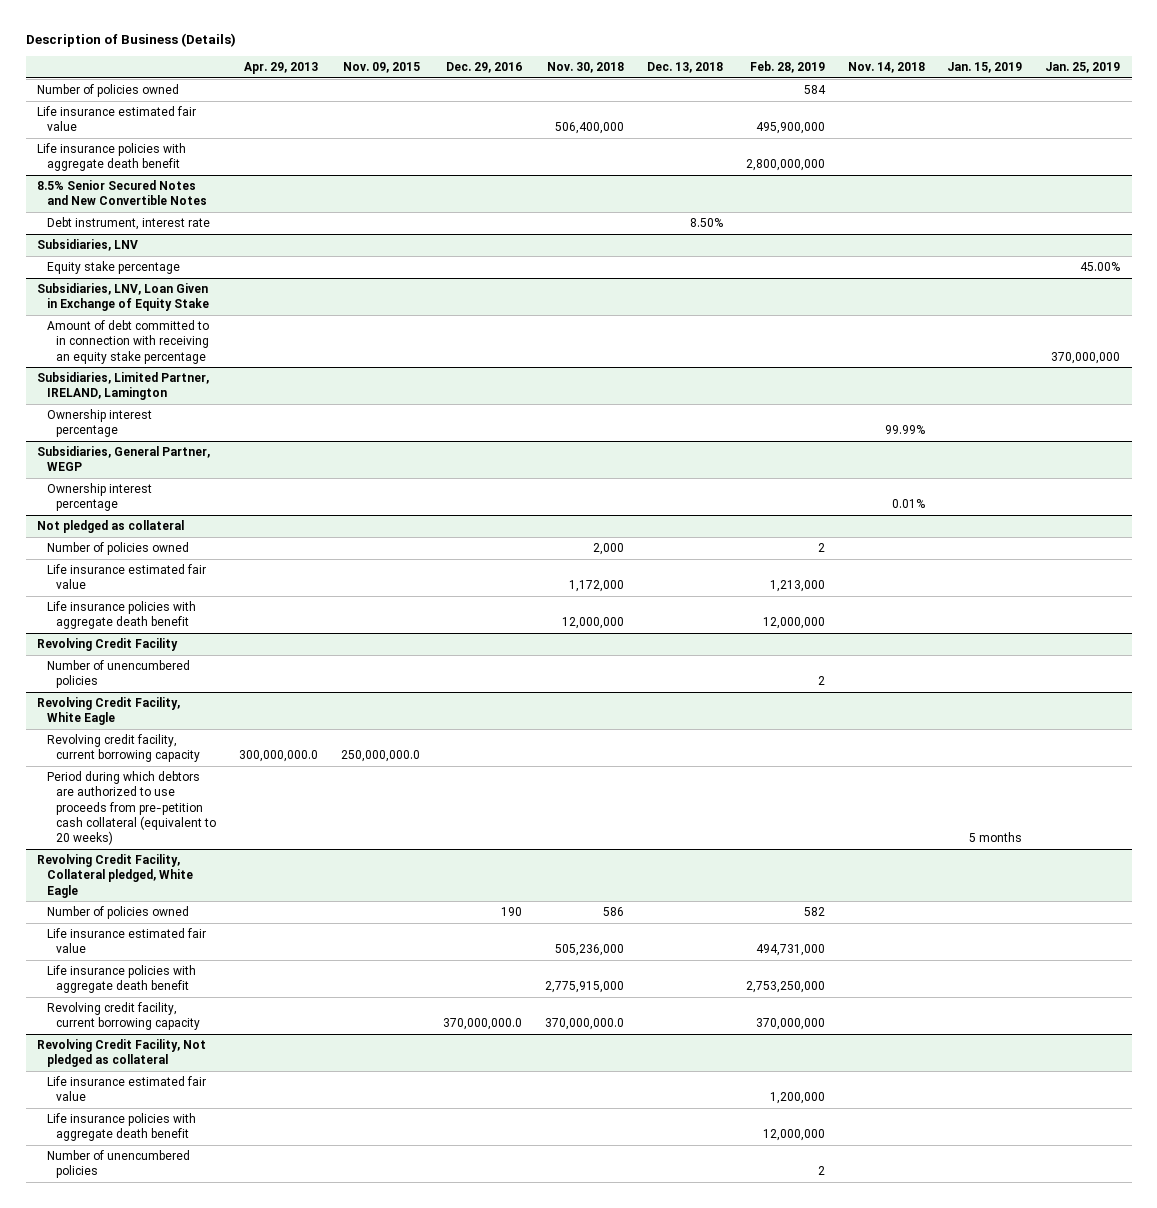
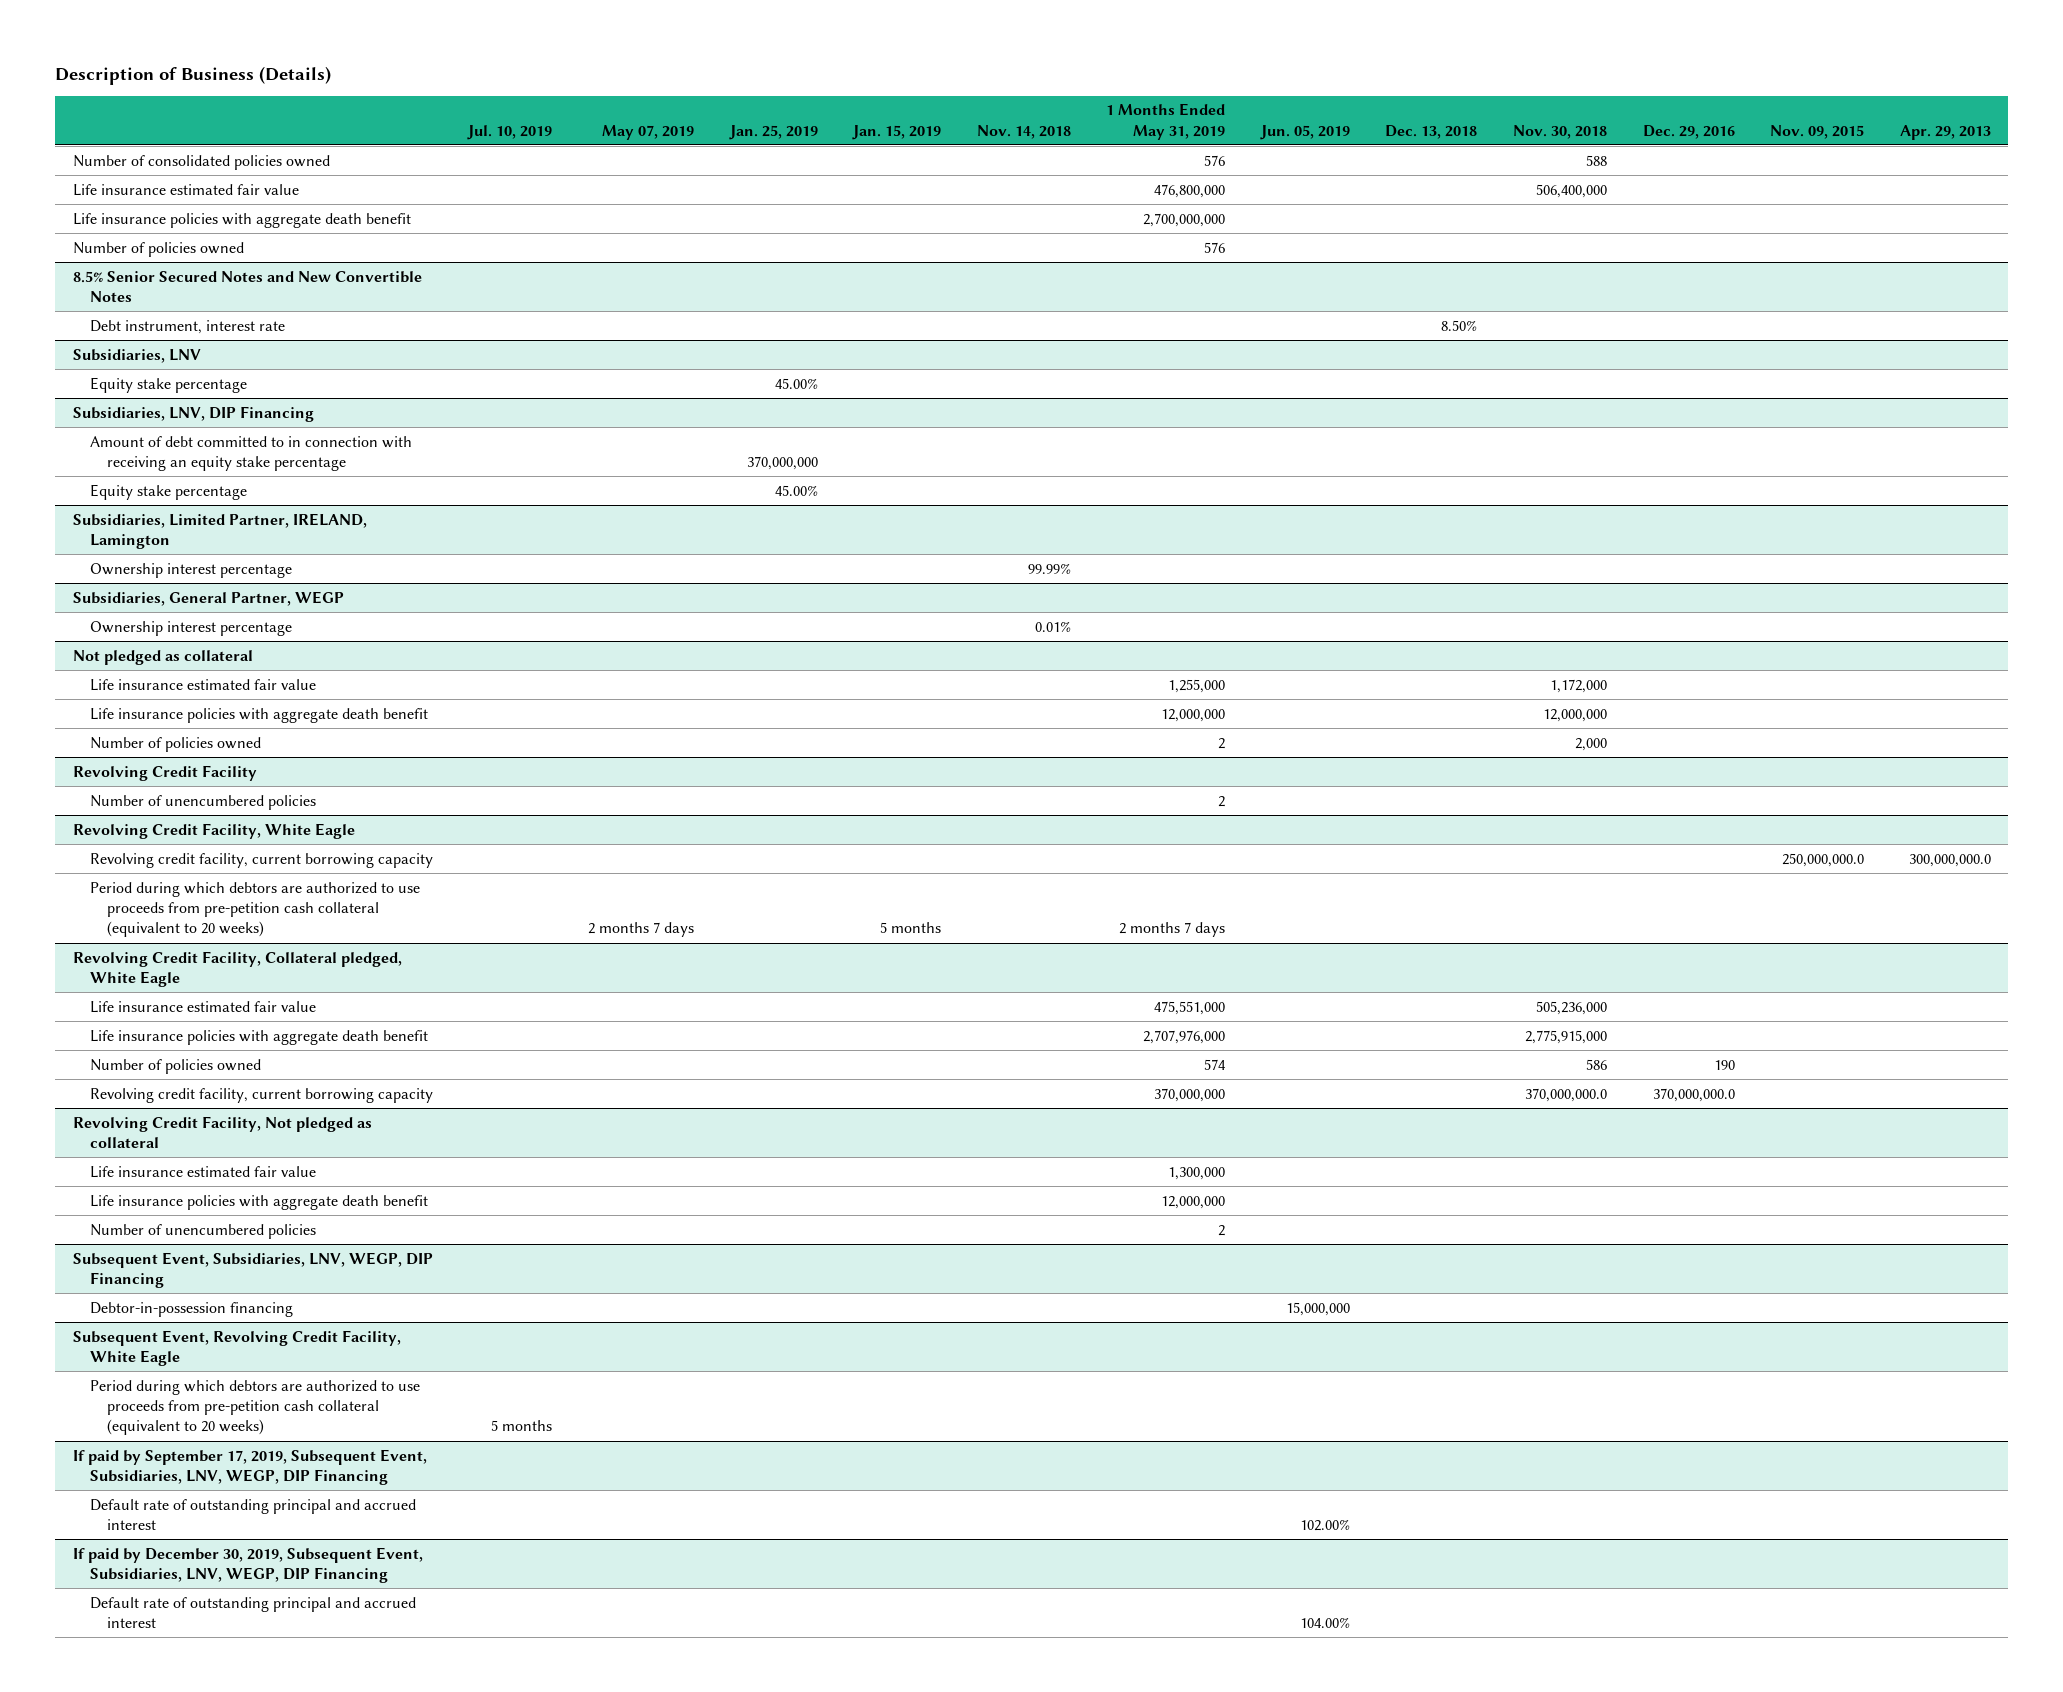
- | Apr. 29, 2013 | Nov. 09, 2015 | Dec. 29, 2016 | Nov. 30, 2018 | Dec. 13, 2018 | Feb. 28, 2019 | Nov. 14, 2018 | Jan. 15, 2019 | Jan. 25, 2019
+ | Jul. 10, 2019 | May 07, 2019 | Jan. 25, 2019 | Jan. 15, 2019 | Nov. 14, 2018 | 1 Months Ended May 31, 2019 | Jun. 05, 2019 | Dec. 13, 2018 | Nov. 30, 2018 | Dec. 29, 2016 | Nov. 09, 2015 | Apr. 29, 2013
+ Number of consolidated policies owned | | | | | | 576 | | | 588 | | |
moved down: Number of policies owned | | | | | | 576 | | | | | |
- Subsidiaries, LNV, Loan Given in Exchange of Equity Stake
+ Subsidiaries, LNV, DIP Financing
+ Equity stake percentage | | | 45.00% | | | | | | | | |
@ Not pledged as collateral
moved down: Number of policies owned | | | | | | 2 | | | 2,000 | | |
@ Revolving Credit Facility, Collateral pledged, White Eagle
moved down: Number of policies owned | | | | | | 574 | | | 586 | 190 | |
+ Subsequent Event, Subsidiaries, LNV, WEGP, DIP Financing
+ Debtor-in-possession financing | | | | | | | 15,000,000 | | | | |
+ Subsequent Event, Revolving Credit Facility, White Eagle
+ Period during which debtors are authorized to use proceeds from pre-petition cash collateral (equivalent to 20 weeks) | 5 months | | | | | | | | | | |
+ If paid by September 17, 2019, Subsequent Event, Subsidiaries, LNV, WEGP, DIP Financing
+ Default rate of outstanding principal and accrued interest | | | | | | | 102.00% | | | | |
+ If paid by December 30, 2019, Subsequent Event, Subsidiaries, LNV, WEGP, DIP Financing
+ Default rate of outstanding principal and accrued interest | | | | | | | 104.00% | | | | |

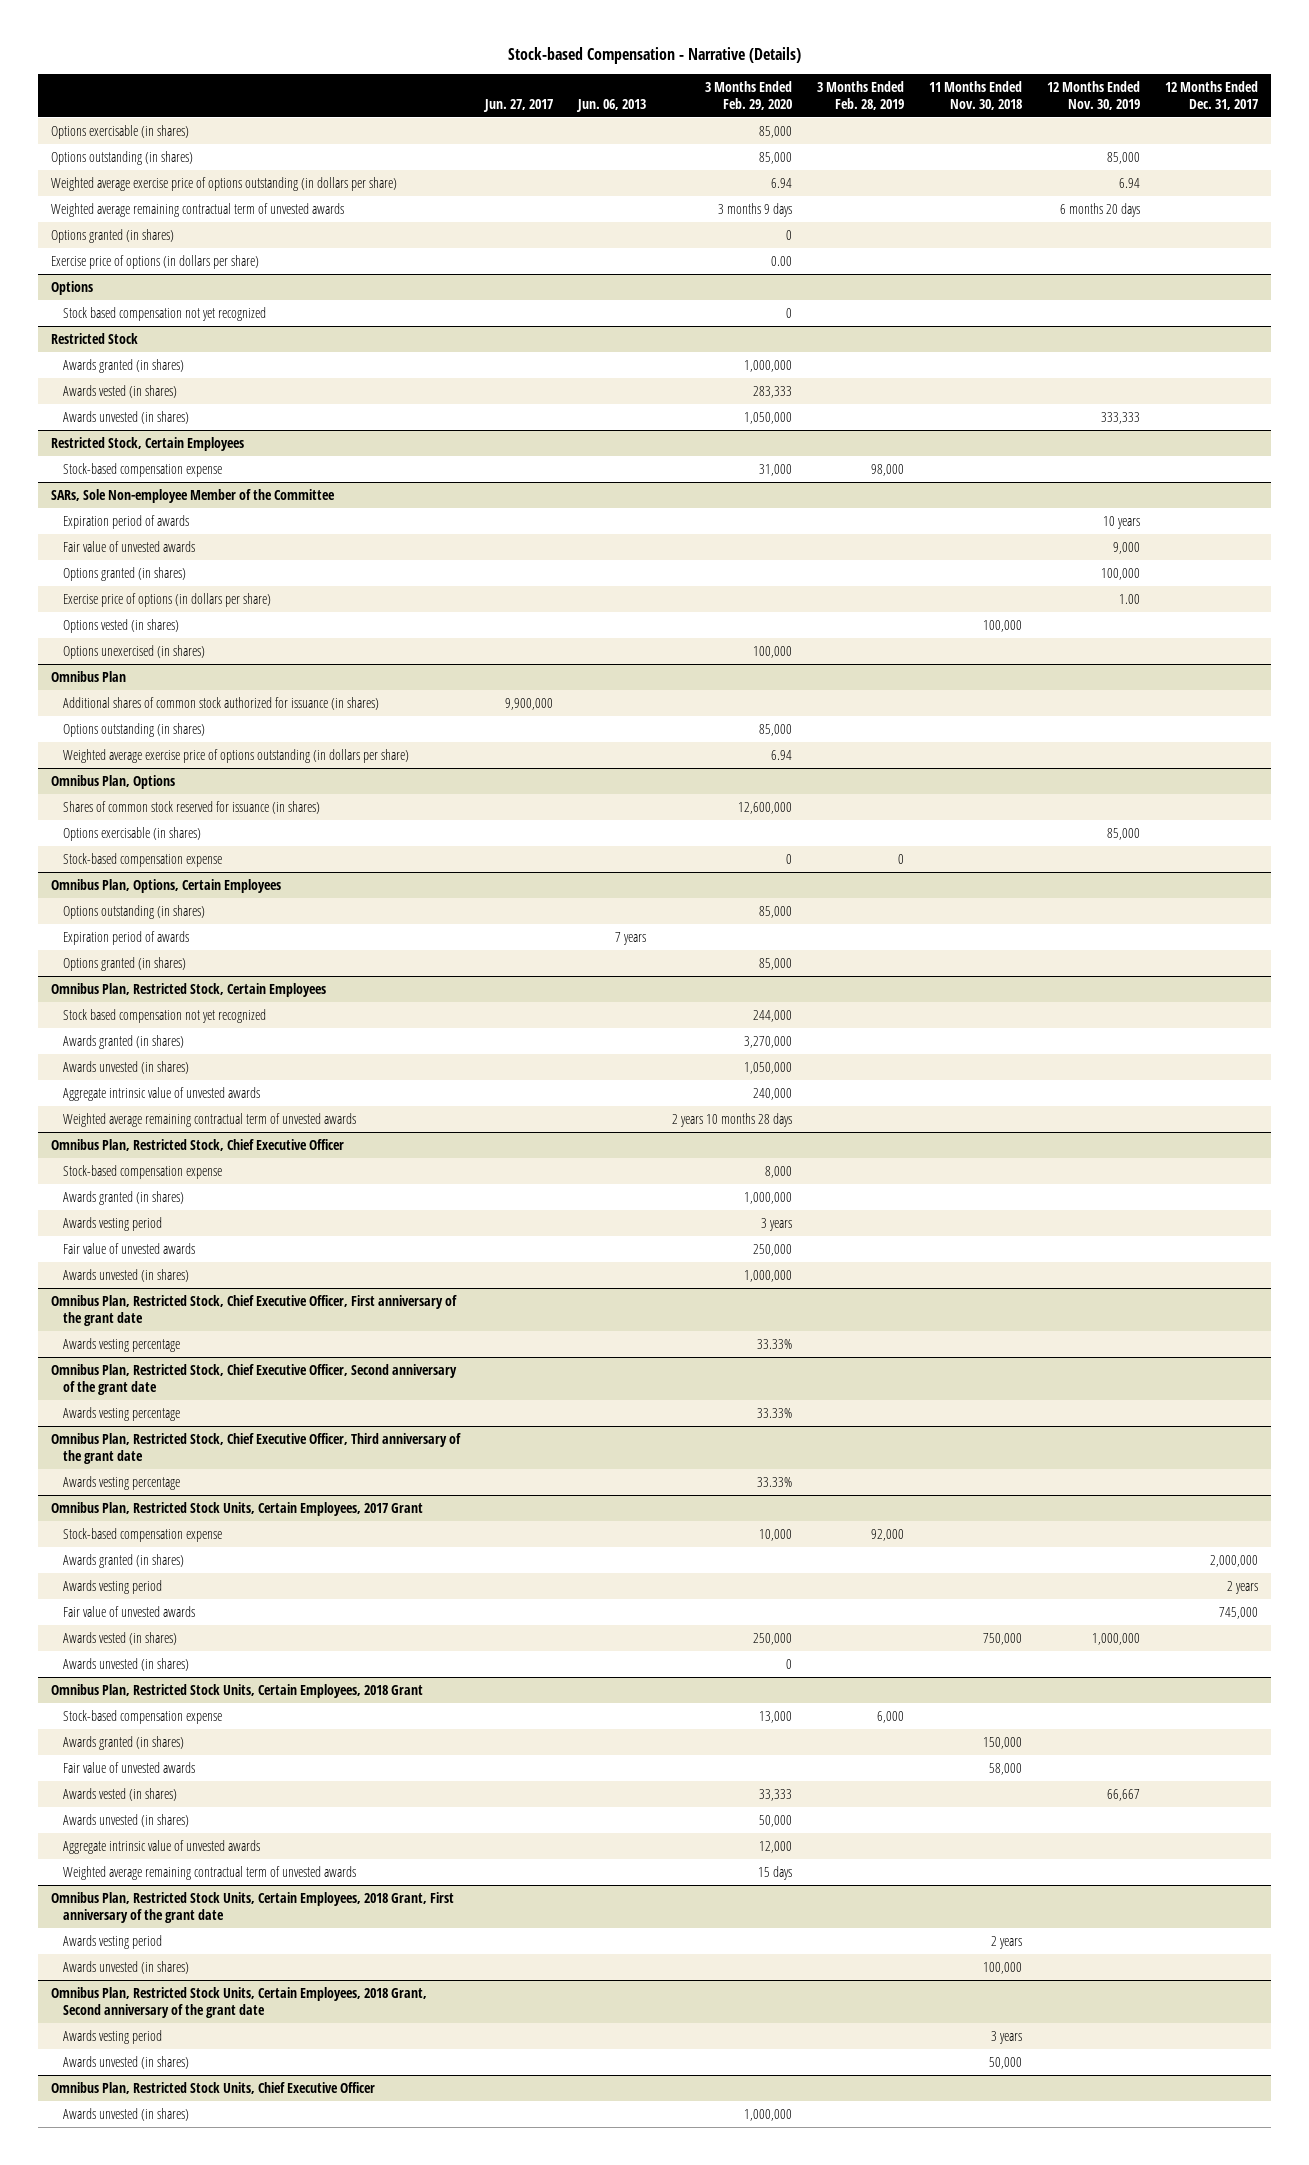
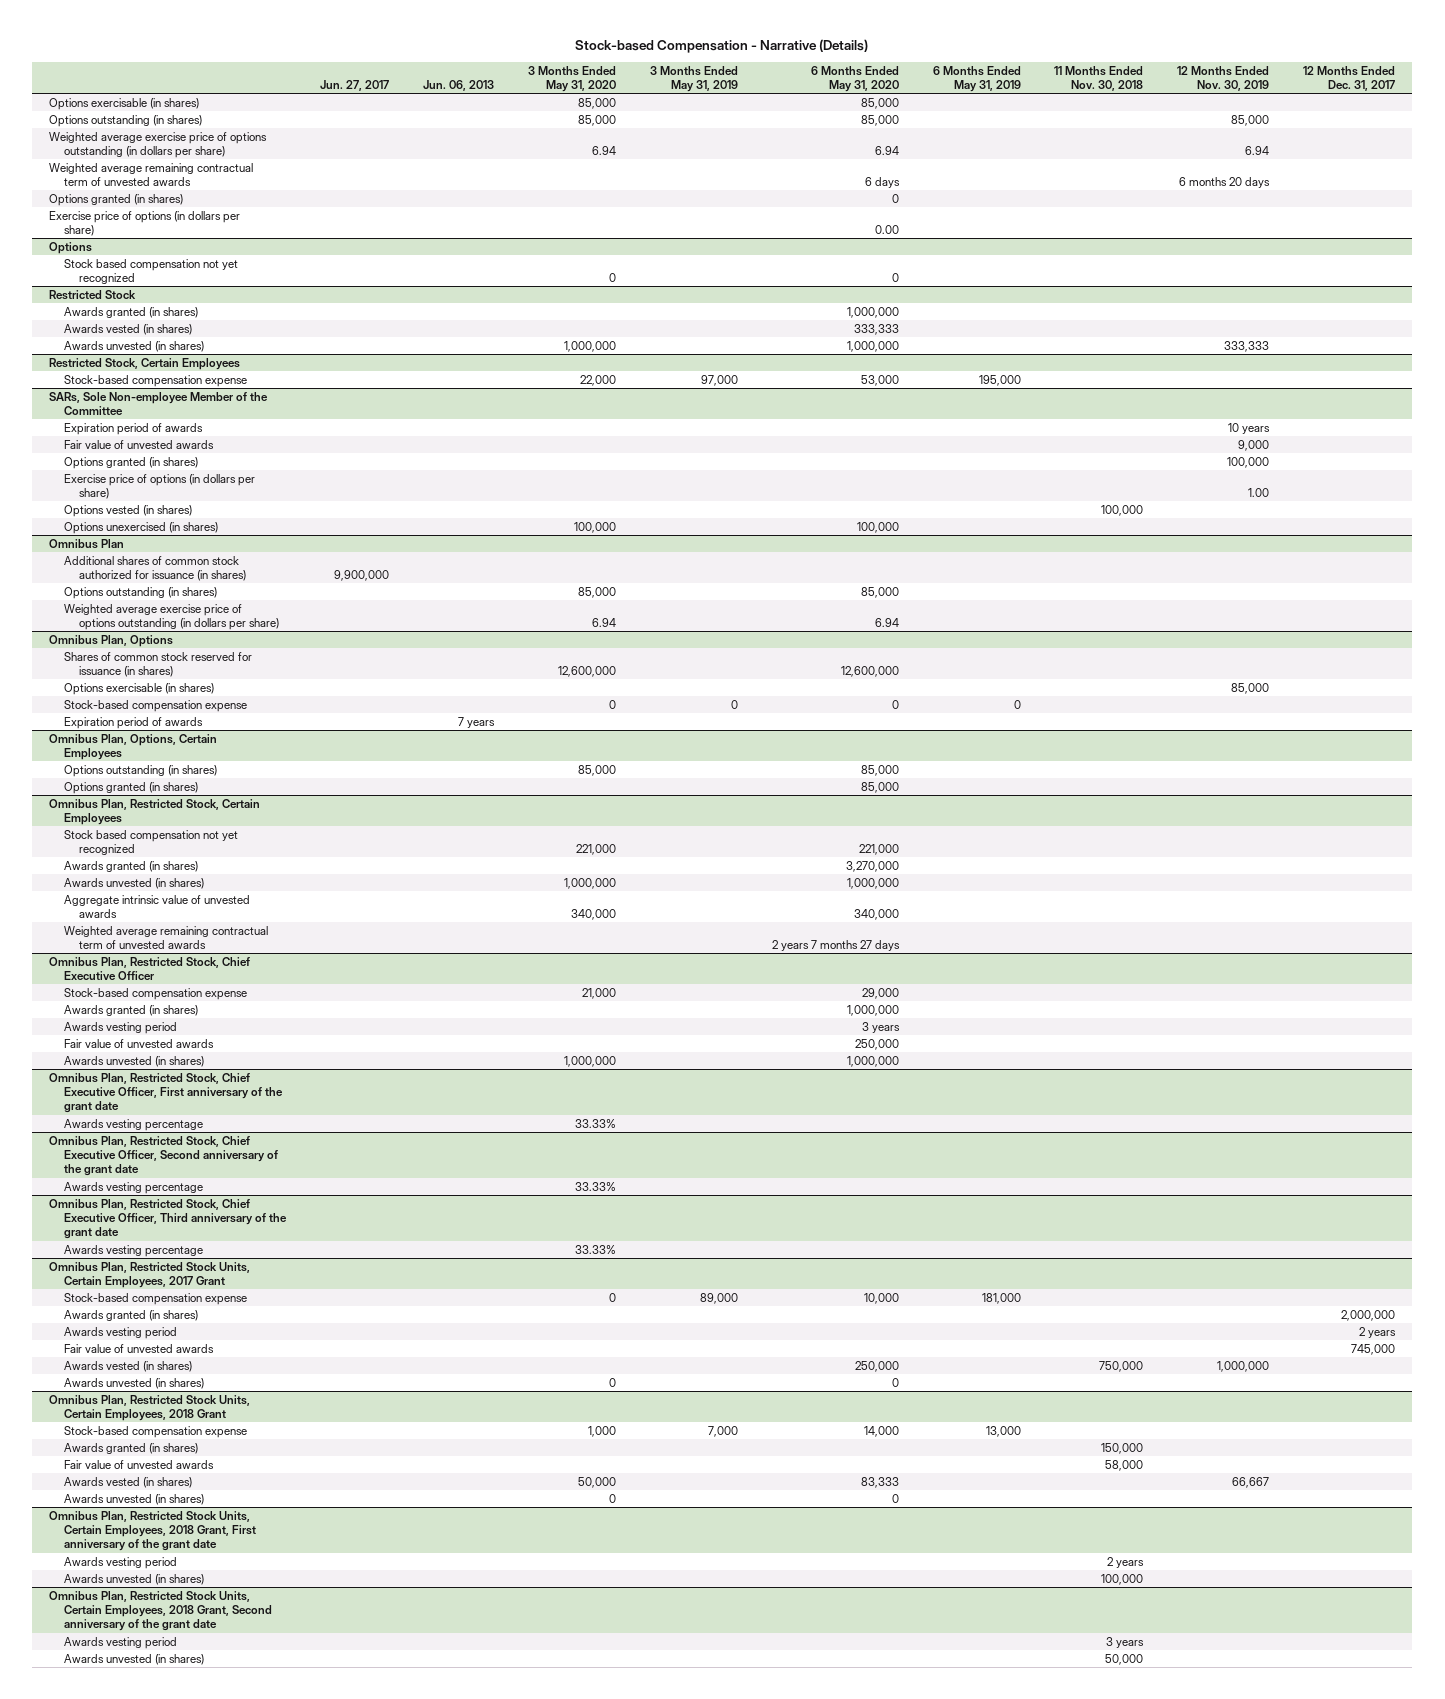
- | Jun. 27, 2017 | Jun. 06, 2013 | 3 Months Ended Feb. 29, 2020 | 3 Months Ended Feb. 28, 2019 | 11 Months Ended Nov. 30, 2018 | 12 Months Ended Nov. 30, 2019 | 12 Months Ended Dec. 31, 2017
+ | Jun. 27, 2017 | Jun. 06, 2013 | 3 Months Ended May 31, 2020 | 3 Months Ended May 31, 2019 | 6 Months Ended May 31, 2020 | 6 Months Ended May 31, 2019 | 11 Months Ended Nov. 30, 2018 | 12 Months Ended Nov. 30, 2019 | 12 Months Ended Dec. 31, 2017
@ Omnibus Plan, Options
+ Expiration period of awards | | 7 years | | | | | | |
@ Omnibus Plan, Options, Certain Employees
- Expiration period of awards | | 7 years | | | | |
@ Omnibus Plan, Restricted Stock Units, Certain Employees, 2018 Grant
- Aggregate intrinsic value of unvested awards | | | 12,000 | | | |
- Weighted average remaining contractual term of unvested awards | | | 15 days | | | |
- Omnibus Plan, Restricted Stock Units, Chief Executive Officer
- Awards unvested (in shares) | | | 1,000,000 | | | |

